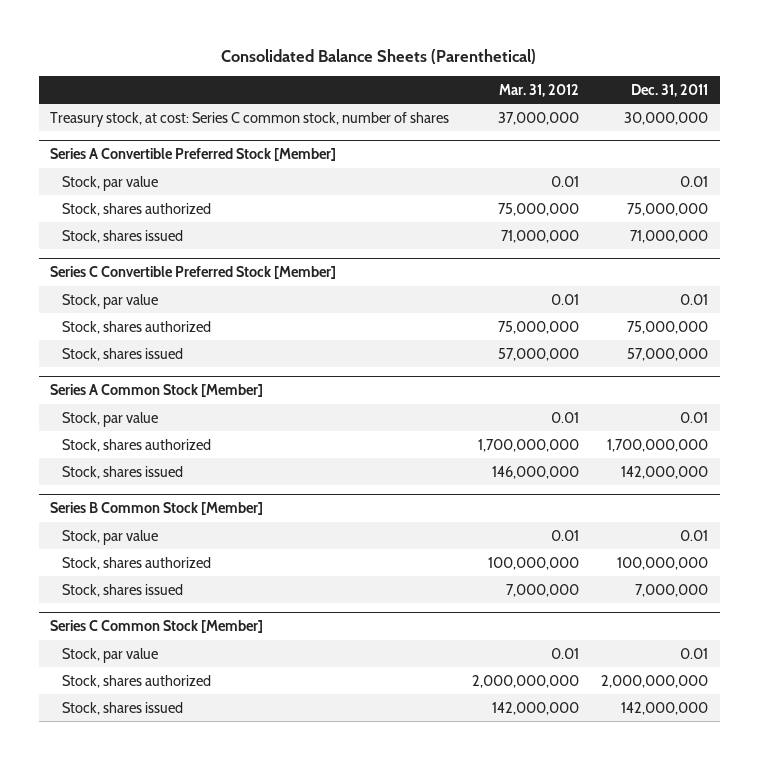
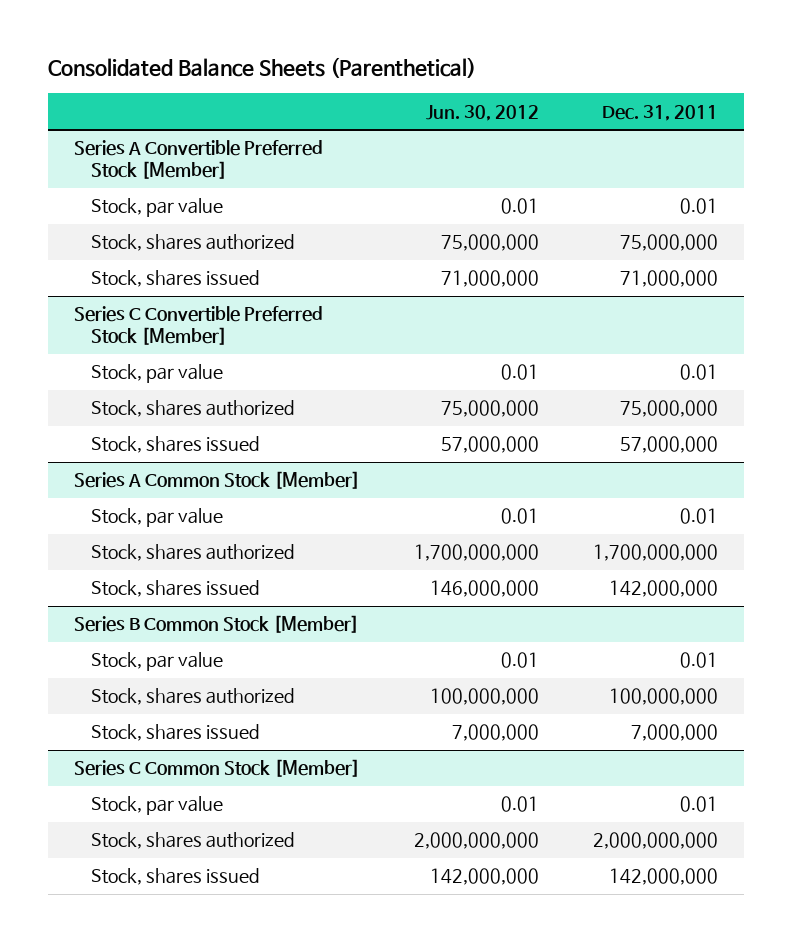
- | Mar. 31, 2012 | Dec. 31, 2011
+ | Jun. 30, 2012 | Dec. 31, 2011
- Treasury stock, at cost: Series C common stock, number of shares | 37,000,000 | 30,000,000

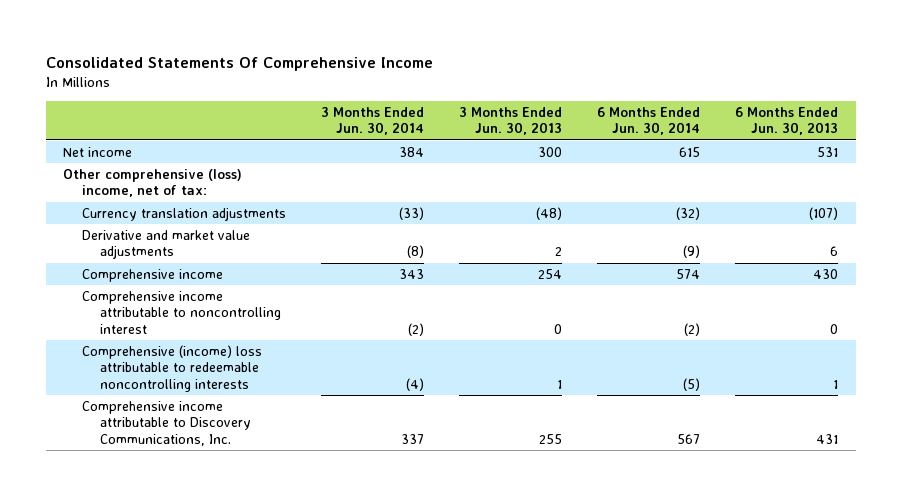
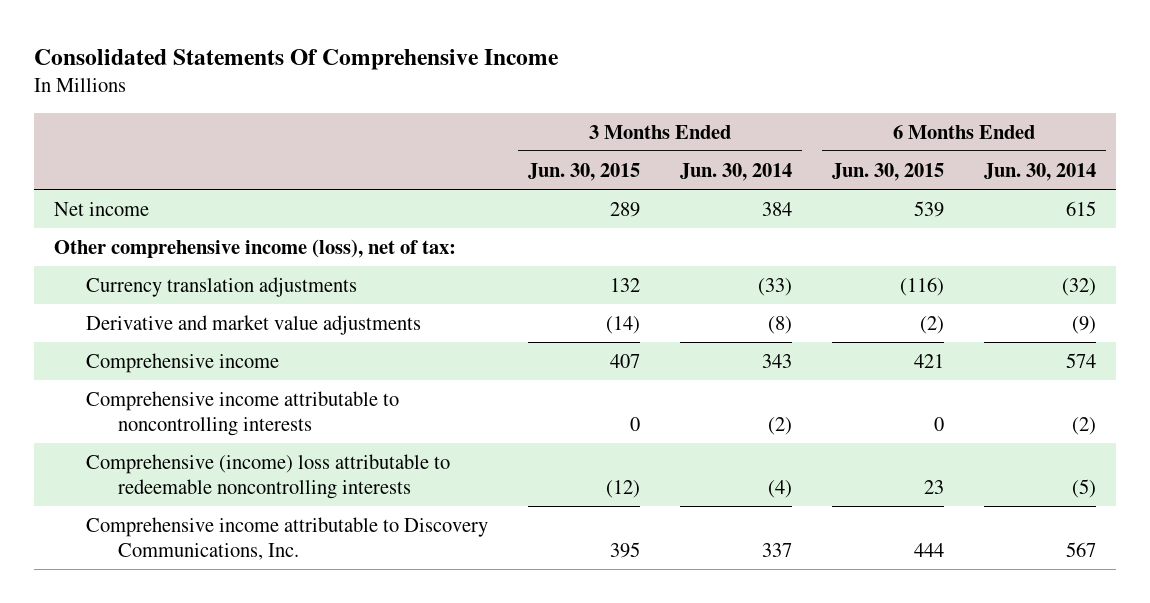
- | 3 Months Ended Jun. 30, 2014 | 3 Months Ended Jun. 30, 2013 | 6 Months Ended Jun. 30, 2014 | 6 Months Ended Jun. 30, 2013
+ | 3 Months Ended Jun. 30, 2015 | 3 Months Ended Jun. 30, 2014 | 6 Months Ended Jun. 30, 2015 | 6 Months Ended Jun. 30, 2014
- Other comprehensive (loss) income, net of tax:
+ Other comprehensive income (loss), net of tax:
- Comprehensive income attributable to noncontrolling interest | (2) | 0 | (2) | 0
+ Comprehensive income attributable to noncontrolling interests | 0 | (2) | 0 | (2)

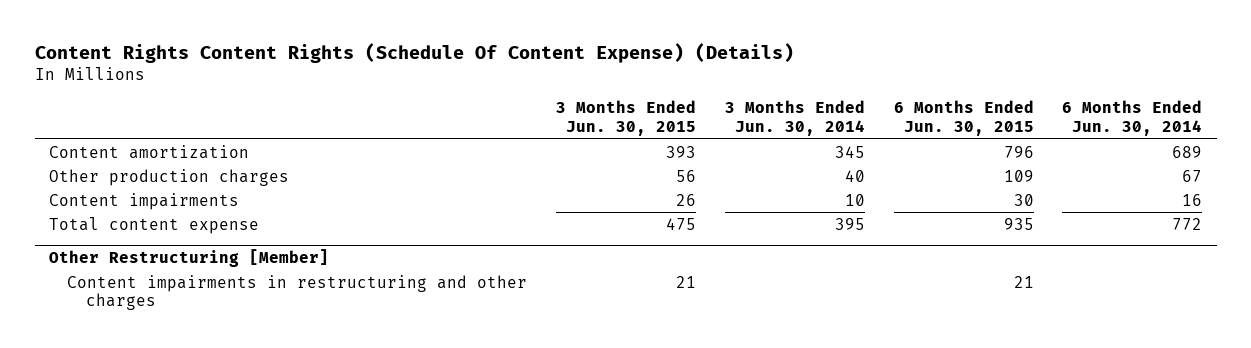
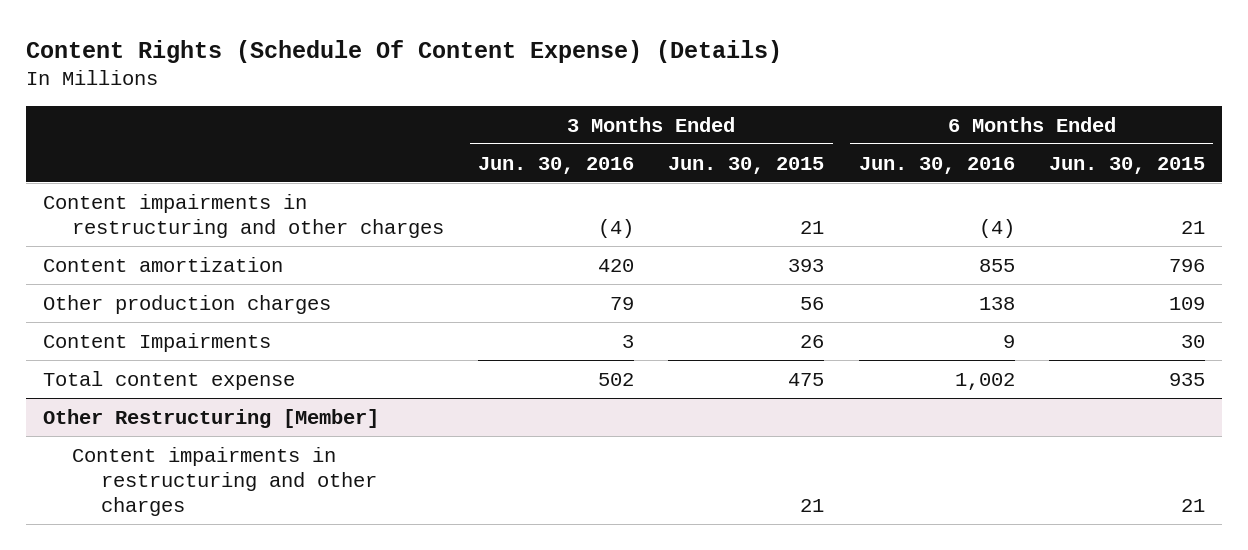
- Content Rights Content Rights (Schedule Of Content Expense) (Details)
+ Content Rights (Schedule Of Content Expense) (Details)
- | 3 Months Ended Jun. 30, 2015 | 3 Months Ended Jun. 30, 2014 | 6 Months Ended Jun. 30, 2015 | 6 Months Ended Jun. 30, 2014
+ | 3 Months Ended Jun. 30, 2016 | 3 Months Ended Jun. 30, 2015 | 6 Months Ended Jun. 30, 2016 | 6 Months Ended Jun. 30, 2015
+ Content impairments in restructuring and other charges | (4) | 21 | (4) | 21
- Content impairments | 26 | 10 | 30 | 16
+ Content Impairments | 3 | 26 | 9 | 30

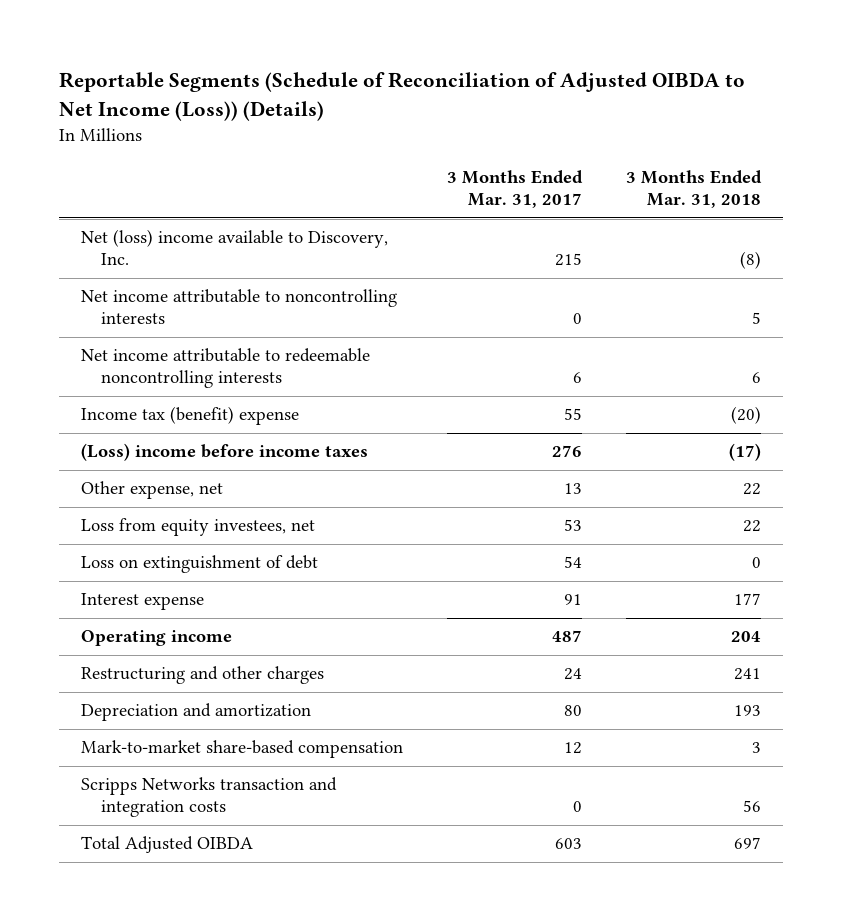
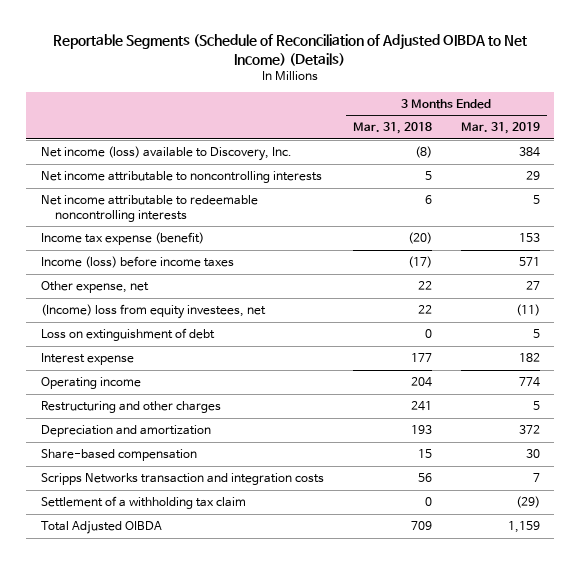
- Reportable Segments (Schedule of Reconciliation of Adjusted OIBDA to Net Income (Loss)) (Details)
+ Reportable Segments (Schedule of Reconciliation of Adjusted OIBDA to Net Income) (Details)
- | 3 Months Ended Mar. 31, 2017 | 3 Months Ended Mar. 31, 2018
+ | 3 Months Ended Mar. 31, 2018 | 3 Months Ended Mar. 31, 2019
- Net (loss) income available to Discovery, Inc. | 215 | (8)
+ Net income (loss) available to Discovery, Inc. | (8) | 384
- Income tax (benefit) expense | 55 | (20)
- (Loss) income before income taxes | 276 | (17)
+ Income tax expense (benefit) | (20) | 153
+ Income (loss) before income taxes | (17) | 571
- Loss from equity investees, net | 53 | 22
+ (Income) loss from equity investees, net | 22 | (11)
- Mark-to-market share-based compensation | 12 | 3
+ Share-based compensation | 15 | 30
- Total Adjusted OIBDA | 603 | 697
+ Settlement of a withholding tax claim | 0 | (29)
+ Total Adjusted OIBDA | 709 | 1,159

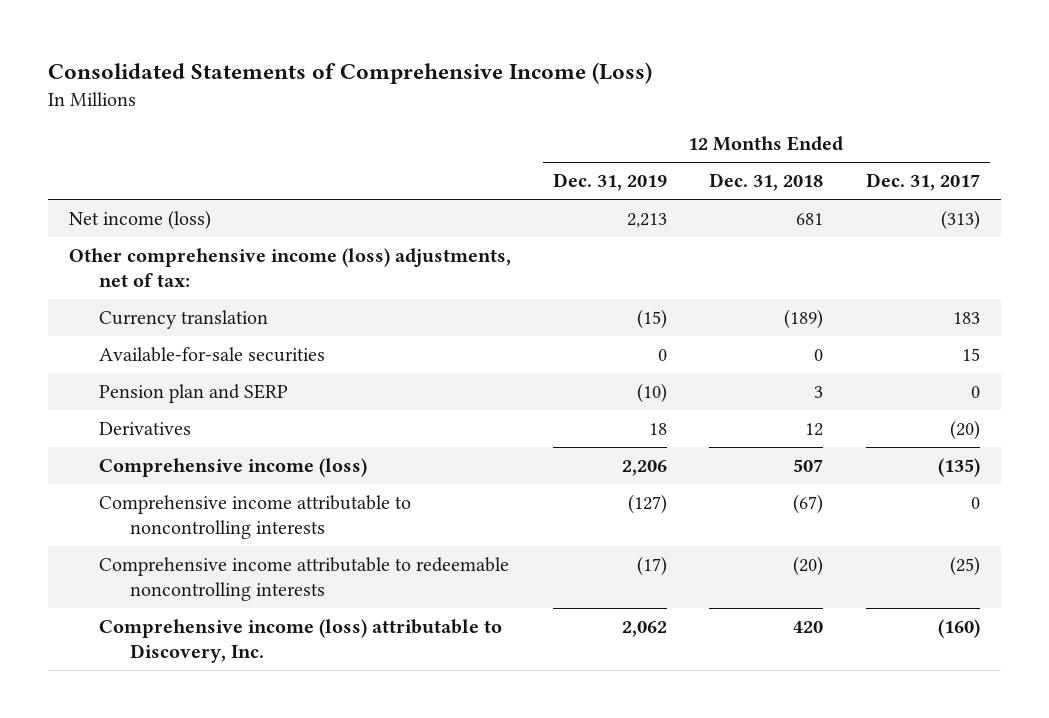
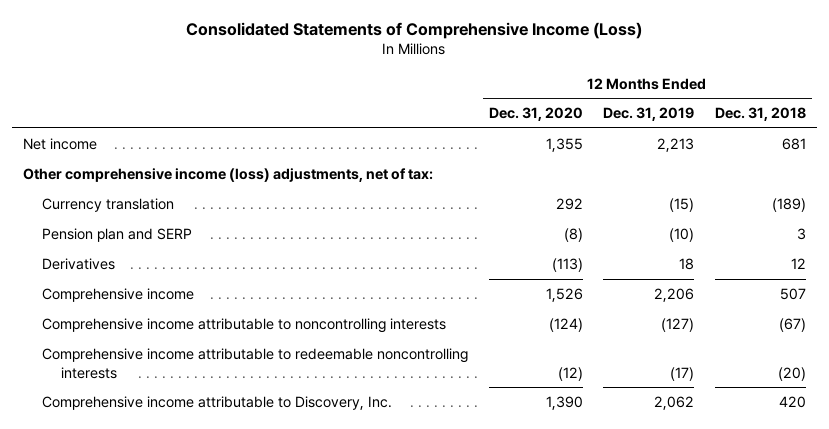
- | 12 Months Ended Dec. 31, 2019 | 12 Months Ended Dec. 31, 2018 | 12 Months Ended Dec. 31, 2017
+ | 12 Months Ended Dec. 31, 2020 | 12 Months Ended Dec. 31, 2019 | 12 Months Ended Dec. 31, 2018
- Net income (loss) | 2,213 | 681 | (313)
+ Net income | 1,355 | 2,213 | 681
- Available-for-sale securities | 0 | 0 | 15
- Comprehensive income (loss) | 2,206 | 507 | (135)
+ Comprehensive income | 1,526 | 2,206 | 507
- Comprehensive income (loss) attributable to Discovery, Inc. | 2,062 | 420 | (160)
+ Comprehensive income attributable to Discovery, Inc. | 1,390 | 2,062 | 420

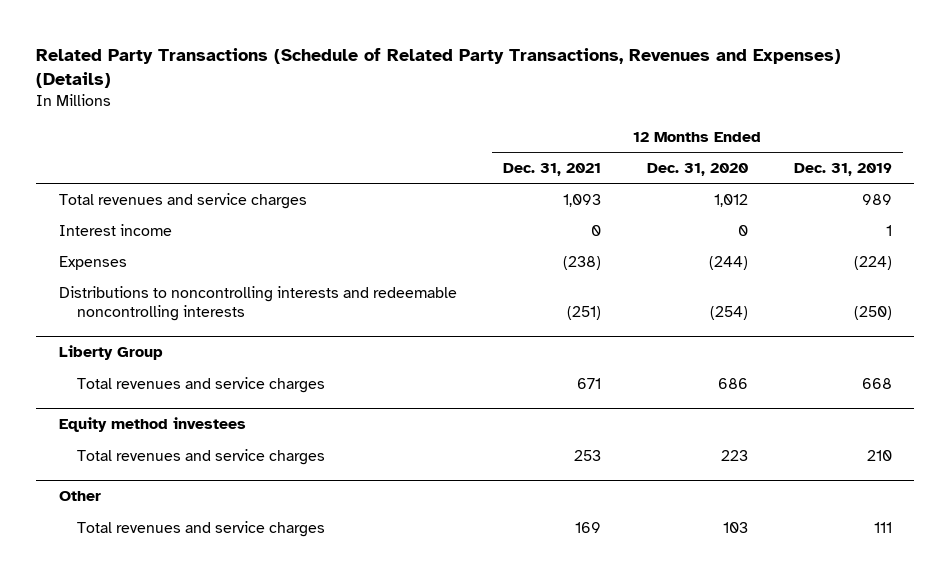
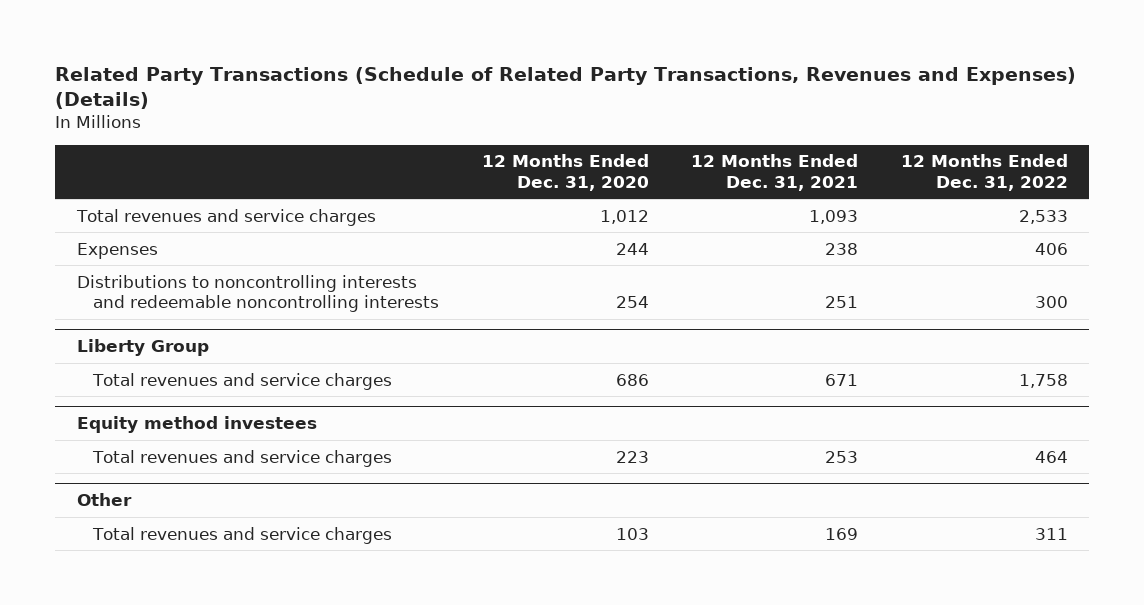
- | 12 Months Ended Dec. 31, 2021 | 12 Months Ended Dec. 31, 2020 | 12 Months Ended Dec. 31, 2019
+ | 12 Months Ended Dec. 31, 2020 | 12 Months Ended Dec. 31, 2021 | 12 Months Ended Dec. 31, 2022
- Interest income | 0 | 0 | 1
- Expenses | (238) | (244) | (224)
- Distributions to noncontrolling interests and redeemable noncontrolling interests | (251) | (254) | (250)
+ Expenses | 244 | 238 | 406
+ Distributions to noncontrolling interests and redeemable noncontrolling interests | 254 | 251 | 300

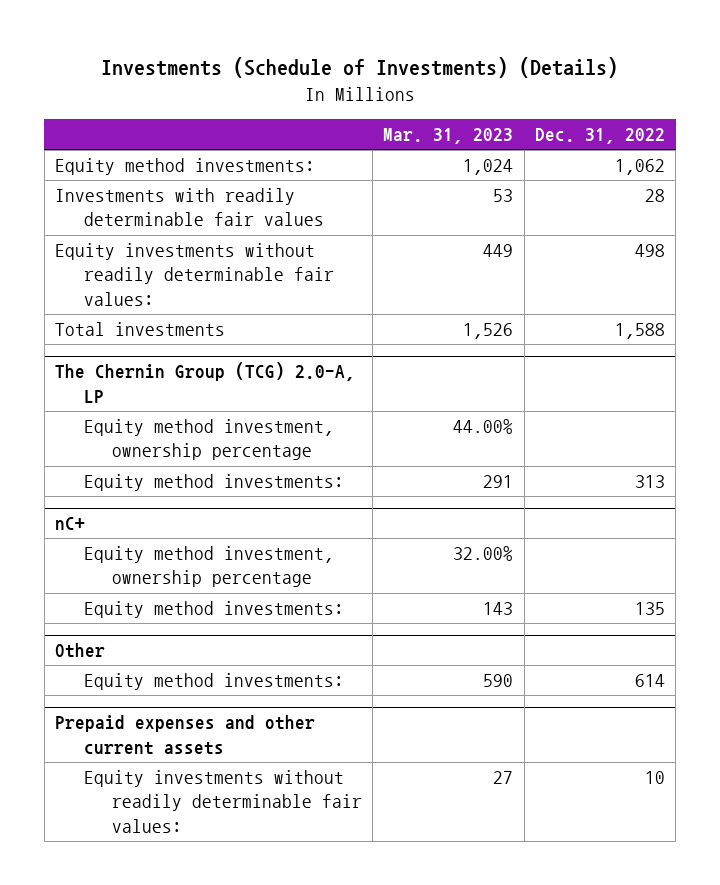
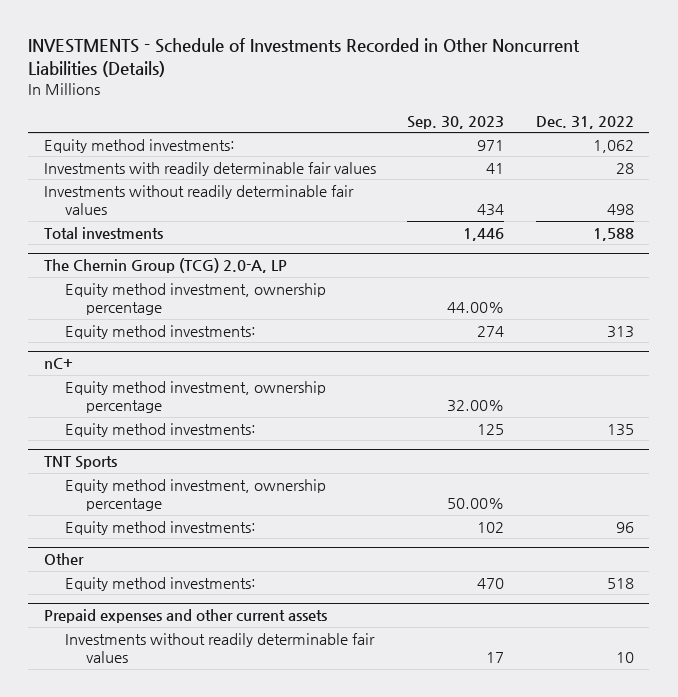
- Investments (Schedule of Investments) (Details)
+ INVESTMENTS - Schedule of Investments Recorded in Other Noncurrent Liabilities (Details)
- | Mar. 31, 2023 | Dec. 31, 2022
+ | Sep. 30, 2023 | Dec. 31, 2022
- Equity investments without readily determinable fair values: | 449 | 498
+ Investments without readily determinable fair values | 434 | 498
+ TNT Sports
+ Equity method investment, ownership percentage | 50.00% |
+ Equity method investments: | 102 | 96
@ Other
- Equity method investments: | 590 | 614
+ Equity method investments: | 470 | 518
@ Prepaid expenses and other current assets
- Equity investments without readily determinable fair values: | 27 | 10
+ Investments without readily determinable fair values | 17 | 10

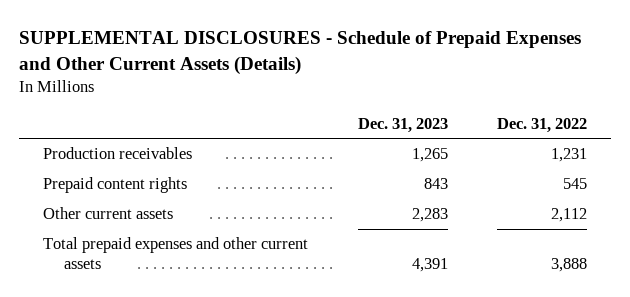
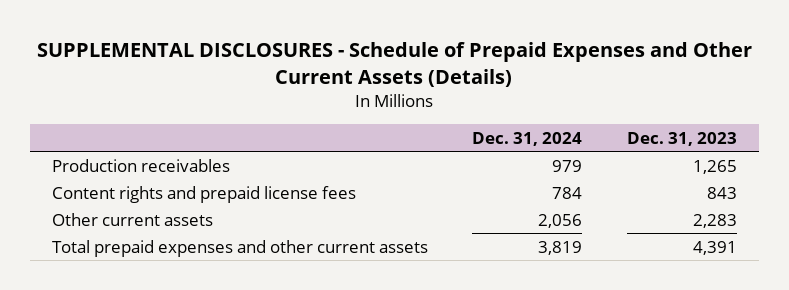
- | Dec. 31, 2023 | Dec. 31, 2022
+ | Dec. 31, 2024 | Dec. 31, 2023
- Prepaid content rights | 843 | 545
+ Content rights and prepaid license fees | 784 | 843

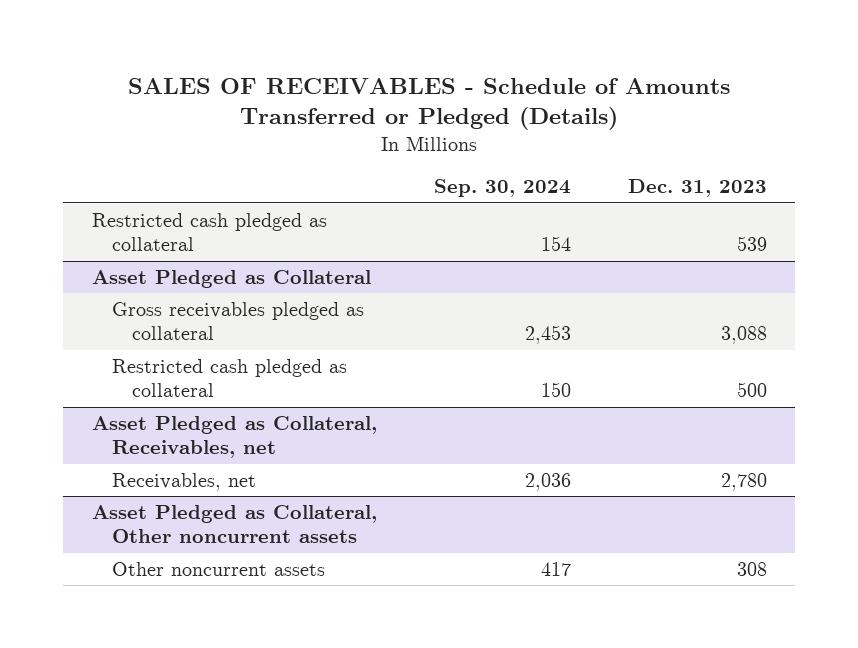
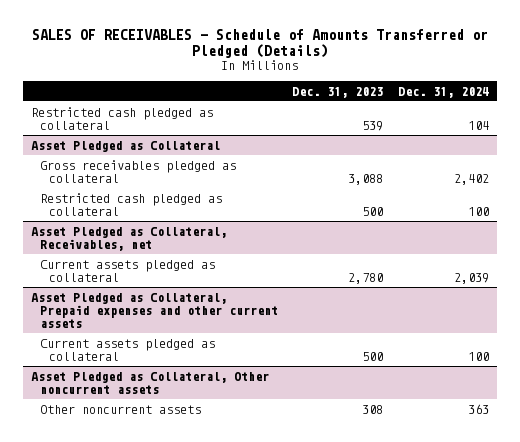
- | Sep. 30, 2024 | Dec. 31, 2023
+ | Dec. 31, 2023 | Dec. 31, 2024
@ Asset Pledged as Collateral, Receivables, net
- Receivables, net | 2,036 | 2,780
+ Current assets pledged as collateral | 2,780 | 2,039
+ Asset Pledged as Collateral, Prepaid expenses and other current assets
+ Current assets pledged as collateral | 500 | 100

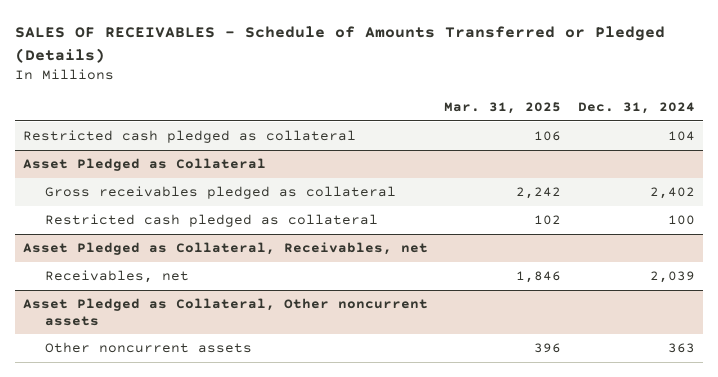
- | Dec. 31, 2023 | Dec. 31, 2024
+ | Mar. 31, 2025 | Dec. 31, 2024
@ Asset Pledged as Collateral, Receivables, net
- Current assets pledged as collateral | 2,780 | 2,039
- Asset Pledged as Collateral, Prepaid expenses and other current assets
- Current assets pledged as collateral | 500 | 100
@ Asset Pledged as Collateral, Receivables, net
+ Receivables, net | 1,846 | 2,039

